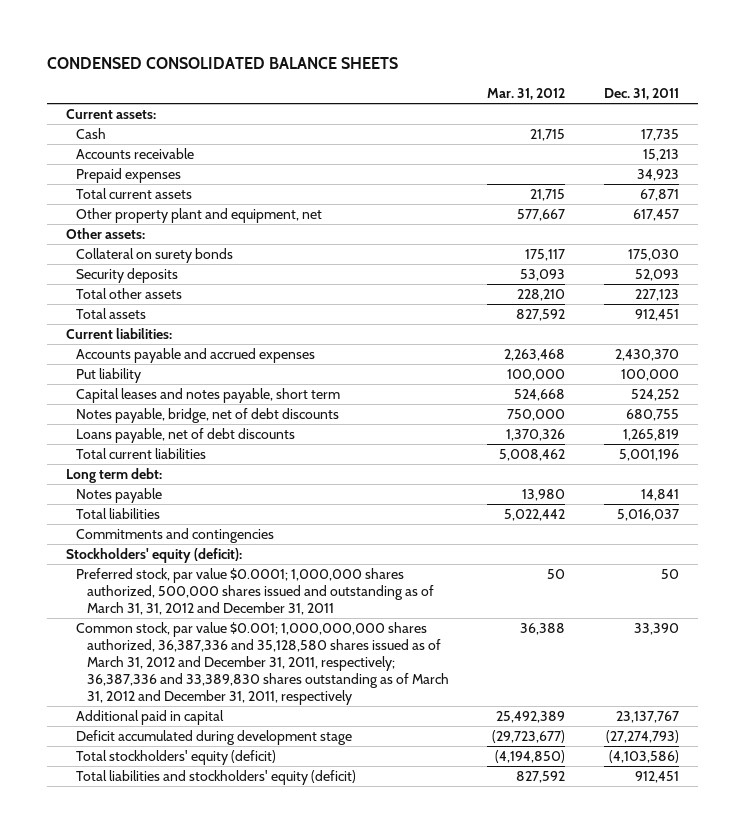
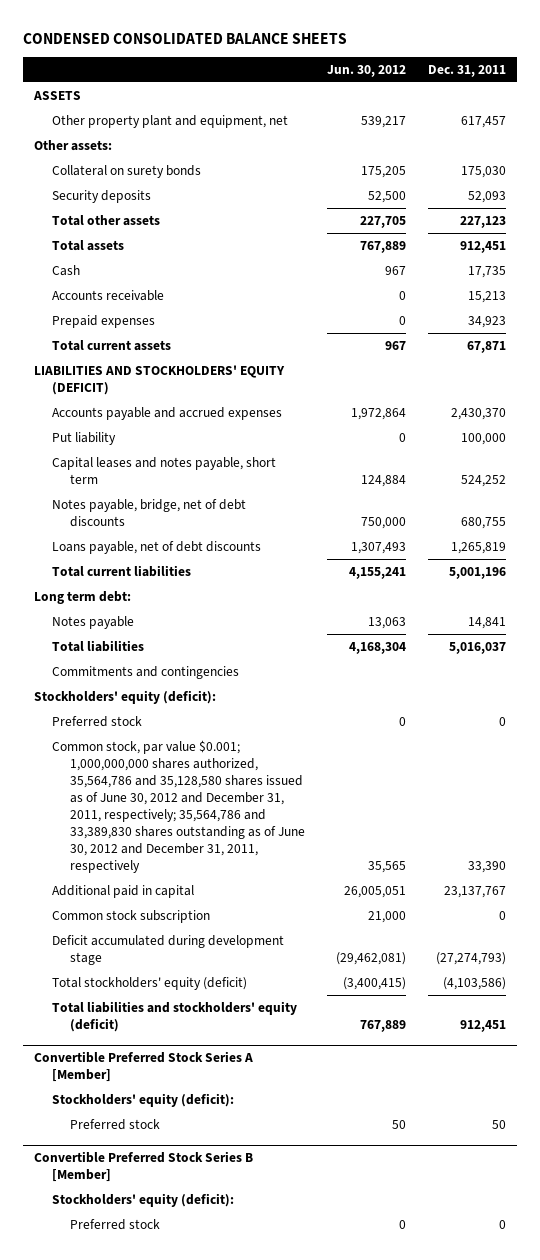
- | Mar. 31, 2012 | Dec. 31, 2011
+ | Jun. 30, 2012 | Dec. 31, 2011
- Current assets:
+ ASSETS
- Current liabilities:
moved down: Cash | 967 | 17,735
moved down: Accounts receivable | 0 | 15,213
moved down: Prepaid expenses | 0 | 34,923
moved down: Total current assets | 967 | 67,871
+ LIABILITIES AND STOCKHOLDERS' EQUITY (DEFICIT)
- Preferred stock, par value $0.0001; 1,000,000 shares authorized, 500,000 shares issued and outstanding as of March 31, 31, 2012 and December 31, 2011 | 50 | 50
- Common stock, par value $0.001; 1,000,000,000 shares authorized, 36,387,336 and 35,128,580 shares issued as of March 31, 2012 and December 31, 2011, respectively; 36,387,336 and 33,389,830 shares outstanding as of March 31, 2012 and December 31, 2011, respectively | 36,388 | 33,390
+ Preferred stock | 0 | 0
+ Common stock, par value $0.001; 1,000,000,000 shares authorized, 35,564,786 and 35,128,580 shares issued as of June 30, 2012 and December 31, 2011, respectively; 35,564,786 and 33,389,830 shares outstanding as of June 30, 2012 and December 31, 2011, respectively | 35,565 | 33,390
+ Common stock subscription | 21,000 | 0
+ Convertible Preferred Stock Series A [Member]
+ Stockholders' equity (deficit):
+ Preferred stock | 50 | 50
+ Convertible Preferred Stock Series B [Member]
+ Stockholders' equity (deficit):
+ Preferred stock | 0 | 0

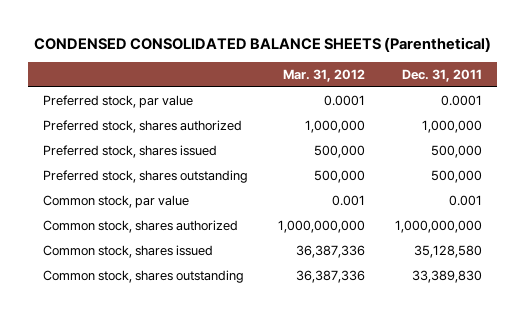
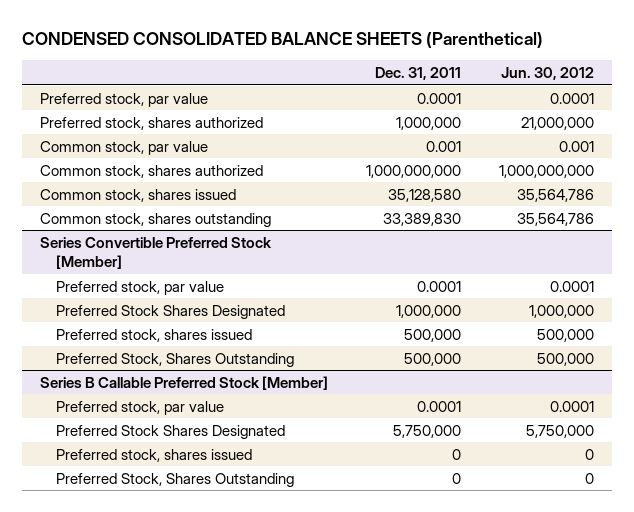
- | Mar. 31, 2012 | Dec. 31, 2011
+ | Dec. 31, 2011 | Jun. 30, 2012
- Preferred stock, shares issued | 500,000 | 500,000
- Preferred stock, shares outstanding | 500,000 | 500,000
+ Series Convertible Preferred Stock [Member]
+ Preferred stock, par value | 0.0001 | 0.0001
+ Preferred Stock Shares Designated | 1,000,000 | 1,000,000
+ Preferred stock, shares issued | 500,000 | 500,000
+ Preferred Stock, Shares Outstanding | 500,000 | 500,000
+ Series B Callable Preferred Stock [Member]
+ Preferred stock, par value | 0.0001 | 0.0001
+ Preferred Stock Shares Designated | 5,750,000 | 5,750,000
+ Preferred stock, shares issued | 0 | 0
+ Preferred Stock, Shares Outstanding | 0 | 0

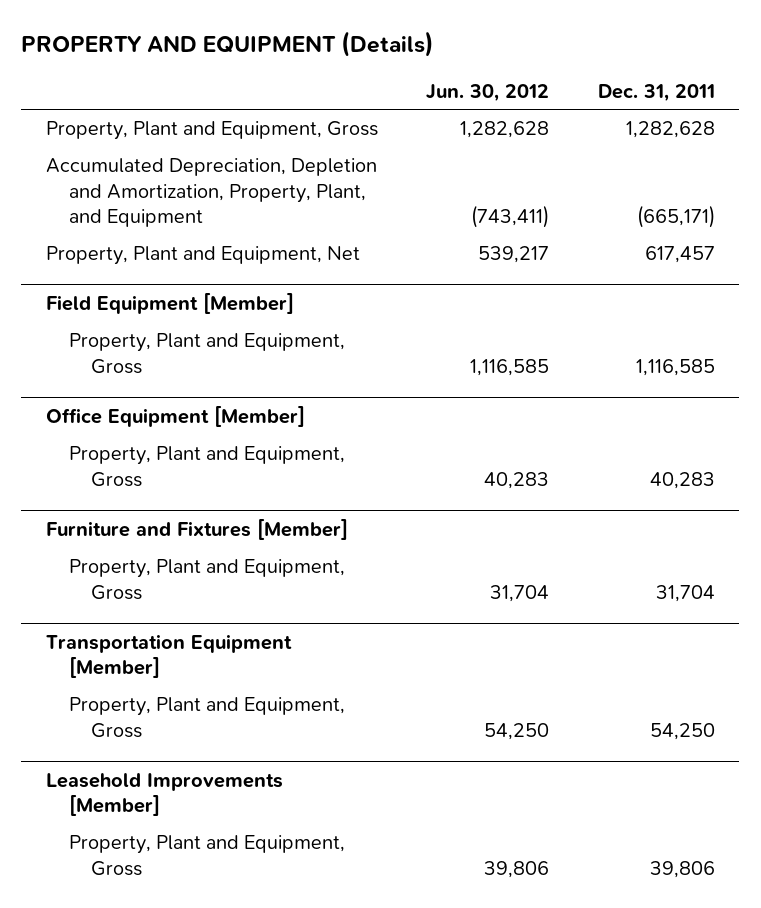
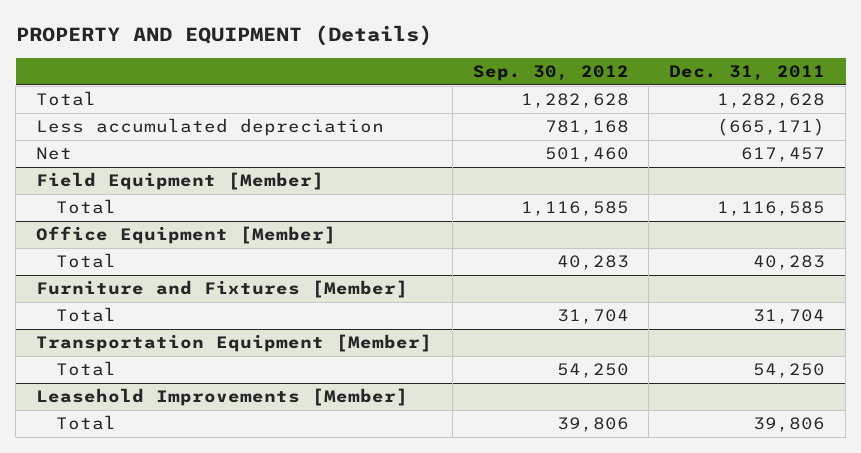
- | Jun. 30, 2012 | Dec. 31, 2011
+ | Sep. 30, 2012 | Dec. 31, 2011
- Property, Plant and Equipment, Gross | 1,282,628 | 1,282,628
- Accumulated Depreciation, Depletion and Amortization, Property, Plant, and Equipment | (743,411) | (665,171)
- Property, Plant and Equipment, Net | 539,217 | 617,457
+ Total | 1,282,628 | 1,282,628
+ Less accumulated depreciation | 781,168 | (665,171)
+ Net | 501,460 | 617,457
@ Field Equipment [Member]
- Property, Plant and Equipment, Gross | 1,116,585 | 1,116,585
+ Total | 1,116,585 | 1,116,585
@ Office Equipment [Member]
- Property, Plant and Equipment, Gross | 40,283 | 40,283
+ Total | 40,283 | 40,283
@ Furniture and Fixtures [Member]
- Property, Plant and Equipment, Gross | 31,704 | 31,704
+ Total | 31,704 | 31,704
@ Transportation Equipment [Member]
- Property, Plant and Equipment, Gross | 54,250 | 54,250
+ Total | 54,250 | 54,250
@ Leasehold Improvements [Member]
- Property, Plant and Equipment, Gross | 39,806 | 39,806
+ Total | 39,806 | 39,806

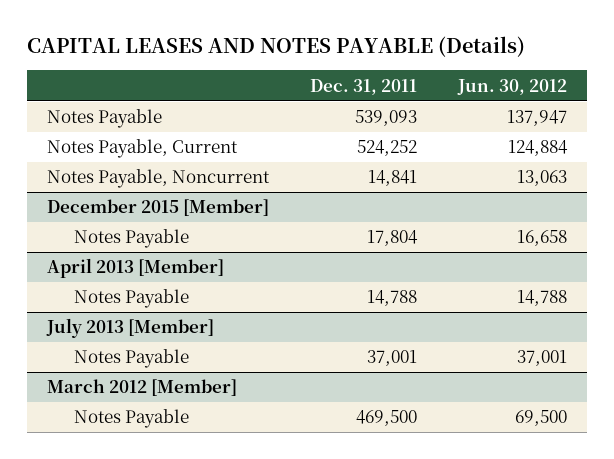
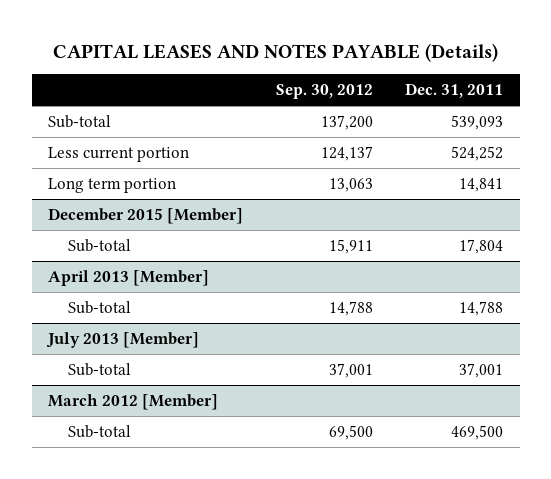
- | Dec. 31, 2011 | Jun. 30, 2012
+ | Sep. 30, 2012 | Dec. 31, 2011
- Notes Payable | 539,093 | 137,947
- Notes Payable, Current | 524,252 | 124,884
- Notes Payable, Noncurrent | 14,841 | 13,063
+ Sub-total | 137,200 | 539,093
+ Less current portion | 124,137 | 524,252
+ Long term portion | 13,063 | 14,841
@ December 2015 [Member]
- Notes Payable | 17,804 | 16,658
+ Sub-total | 15,911 | 17,804
@ April 2013 [Member]
- Notes Payable | 14,788 | 14,788
+ Sub-total | 14,788 | 14,788
@ July 2013 [Member]
- Notes Payable | 37,001 | 37,001
+ Sub-total | 37,001 | 37,001
@ March 2012 [Member]
- Notes Payable | 469,500 | 69,500
+ Sub-total | 69,500 | 469,500

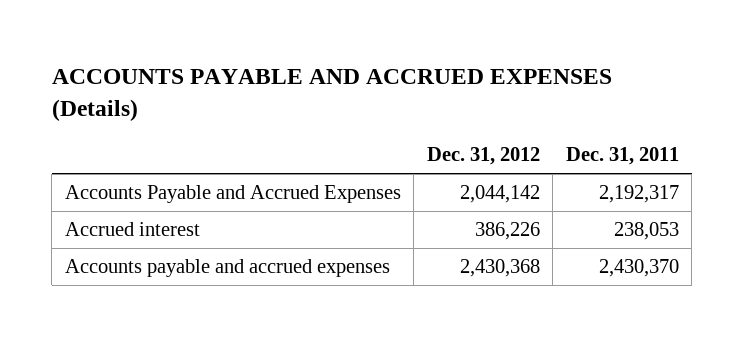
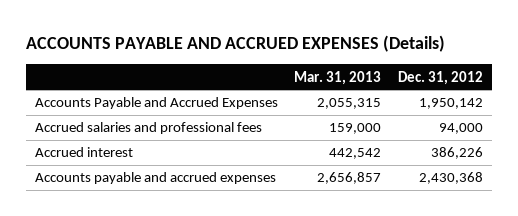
- | Dec. 31, 2012 | Dec. 31, 2011
+ | Mar. 31, 2013 | Dec. 31, 2012
- Accounts Payable and Accrued Expenses | 2,044,142 | 2,192,317
+ Accounts Payable and Accrued Expenses | 2,055,315 | 1,950,142
+ Accrued salaries and professional fees | 159,000 | 94,000

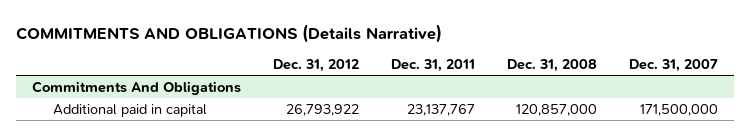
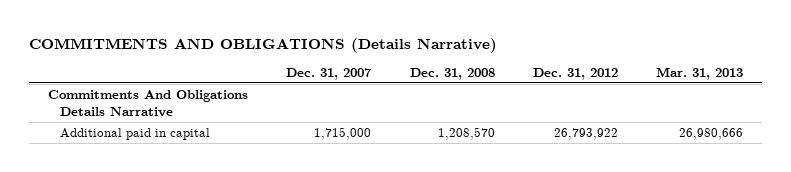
- | Dec. 31, 2012 | Dec. 31, 2011 | Dec. 31, 2008 | Dec. 31, 2007
+ | Dec. 31, 2007 | Dec. 31, 2008 | Dec. 31, 2012 | Mar. 31, 2013
- Commitments And Obligations
- Additional paid in capital | 26,793,922 | 23,137,767 | 120,857,000 | 171,500,000
+ Commitments And Obligations Details Narrative
+ Additional paid in capital | 1,715,000 | 1,208,570 | 26,793,922 | 26,980,666

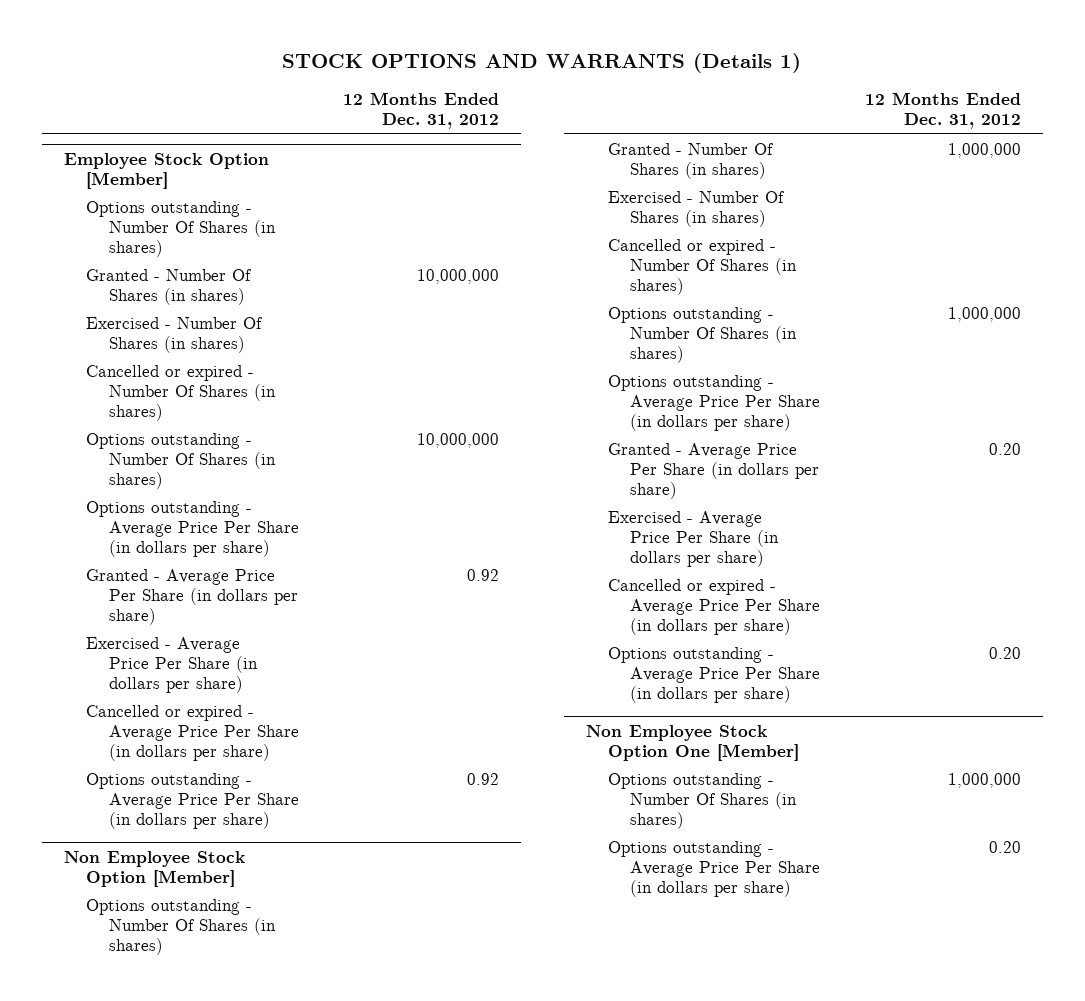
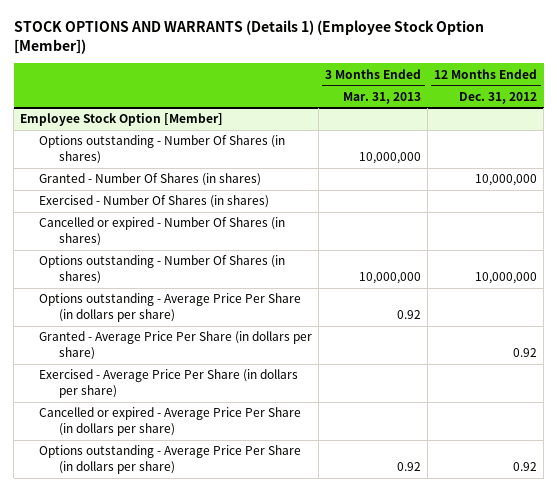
- STOCK OPTIONS AND WARRANTS (Details 1)
+ STOCK OPTIONS AND WARRANTS (Details 1) (Employee Stock Option [Member])
- | 12 Months Ended Dec. 31, 2012
+ | 3 Months Ended Mar. 31, 2013 | 12 Months Ended Dec. 31, 2012
- Non Employee Stock Option [Member]
- Options outstanding - Number Of Shares (in shares)
- Granted - Number Of Shares (in shares) | 1,000,000
- Exercised - Number Of Shares (in shares)
- Cancelled or expired - Number Of Shares (in shares)
- Options outstanding - Number Of Shares (in shares) | 1,000,000
- Options outstanding - Average Price Per Share (in dollars per share)
- Granted - Average Price Per Share (in dollars per share) | 0.20
- Exercised - Average Price Per Share (in dollars per share)
- Cancelled or expired - Average Price Per Share (in dollars per share)
- Options outstanding - Average Price Per Share (in dollars per share) | 0.20
- Non Employee Stock Option One [Member]
- Options outstanding - Number Of Shares (in shares) | 1,000,000
- Options outstanding - Average Price Per Share (in dollars per share) | 0.20

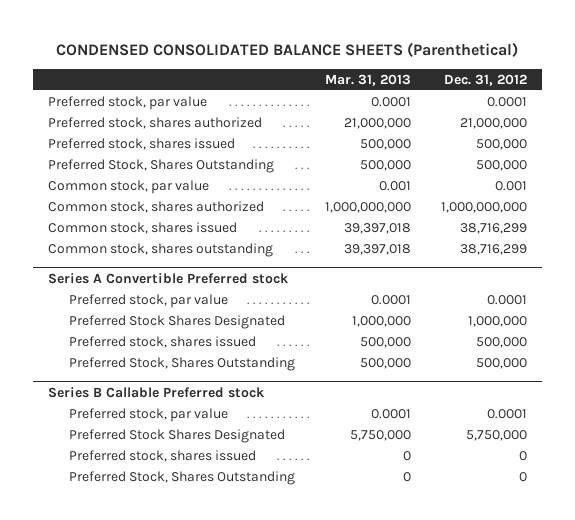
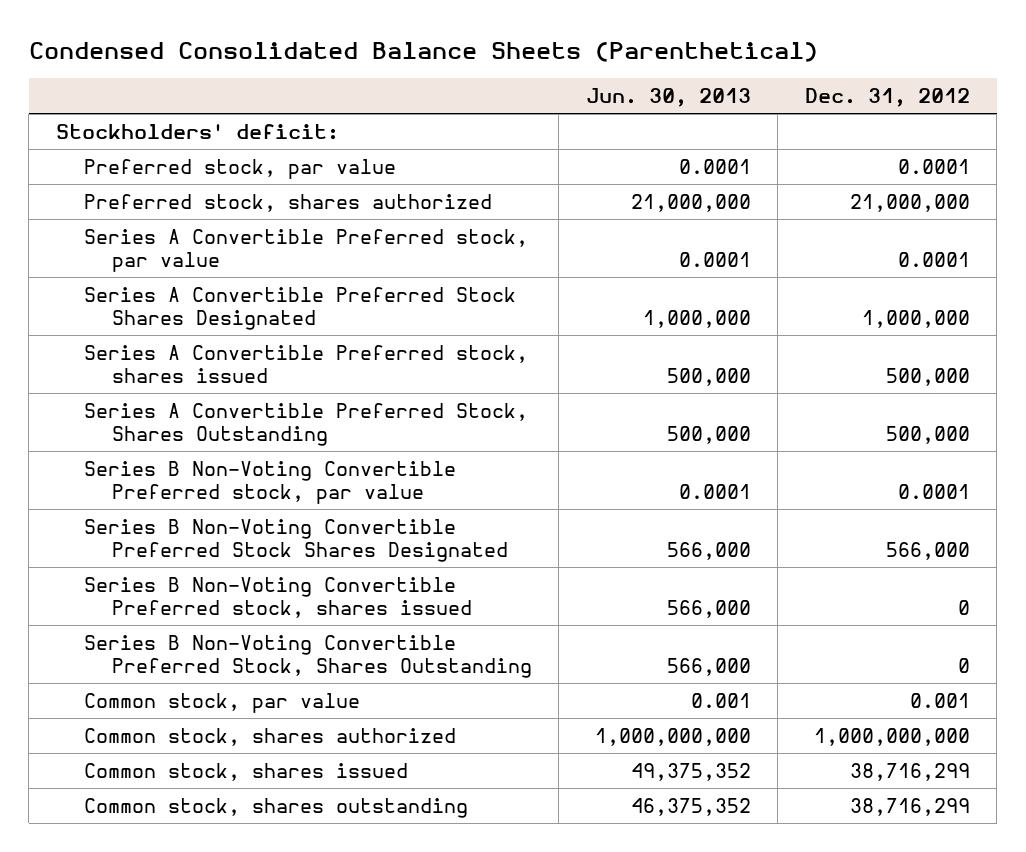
- CONDENSED CONSOLIDATED BALANCE SHEETS (Parenthetical)
+ Condensed Consolidated Balance Sheets (Parenthetical)
- | Mar. 31, 2013 | Dec. 31, 2012
+ | Jun. 30, 2013 | Dec. 31, 2012
+ Stockholders' deficit:
- Preferred stock, shares issued | 500,000 | 500,000
- Preferred Stock, Shares Outstanding | 500,000 | 500,000
+ Series A Convertible Preferred stock, par value | 0.0001 | 0.0001
+ Series A Convertible Preferred Stock Shares Designated | 1,000,000 | 1,000,000
+ Series A Convertible Preferred stock, shares issued | 500,000 | 500,000
+ Series A Convertible Preferred Stock, Shares Outstanding | 500,000 | 500,000
+ Series B Non-Voting Convertible Preferred stock, par value | 0.0001 | 0.0001
+ Series B Non-Voting Convertible Preferred Stock Shares Designated | 566,000 | 566,000
+ Series B Non-Voting Convertible Preferred stock, shares issued | 566,000 | 0
+ Series B Non-Voting Convertible Preferred Stock, Shares Outstanding | 566,000 | 0
- Series A Convertible Preferred stock
- Preferred stock, par value | 0.0001 | 0.0001
- Preferred Stock Shares Designated | 1,000,000 | 1,000,000
- Preferred stock, shares issued | 500,000 | 500,000
- Preferred Stock, Shares Outstanding | 500,000 | 500,000
- Series B Callable Preferred stock
- Preferred stock, par value | 0.0001 | 0.0001
- Preferred Stock Shares Designated | 5,750,000 | 5,750,000
- Preferred stock, shares issued | 0 | 0
- Preferred Stock, Shares Outstanding | 0 | 0

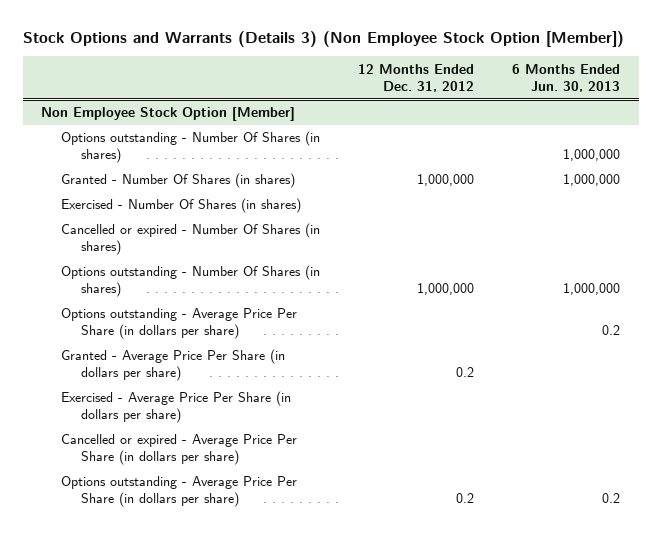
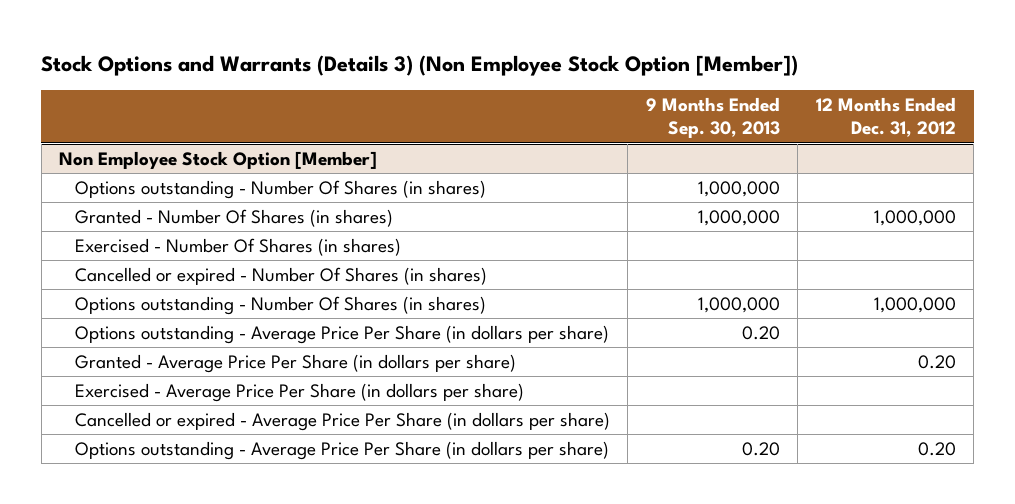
- | 12 Months Ended Dec. 31, 2012 | 6 Months Ended Jun. 30, 2013
+ | 9 Months Ended Sep. 30, 2013 | 12 Months Ended Dec. 31, 2012
@ Non Employee Stock Option [Member]
- Granted - Average Price Per Share (in dollars per share) | 0.2 |
+ Granted - Average Price Per Share (in dollars per share) | | 0.20
- Options outstanding - Average Price Per Share (in dollars per share) | 0.2 | 0.2
+ Options outstanding - Average Price Per Share (in dollars per share) | 0.20 | 0.20

